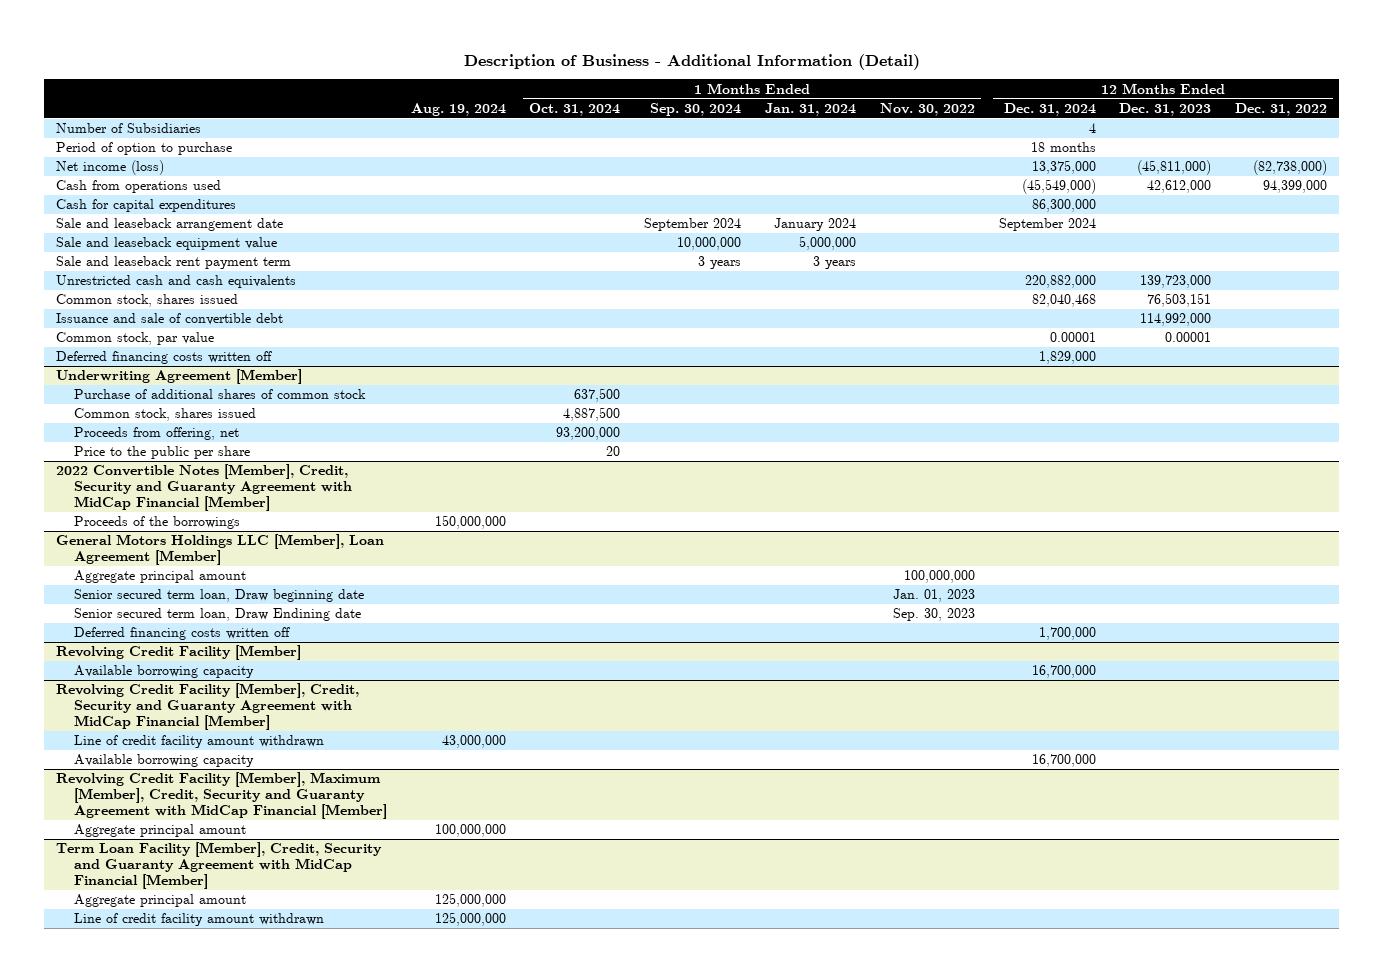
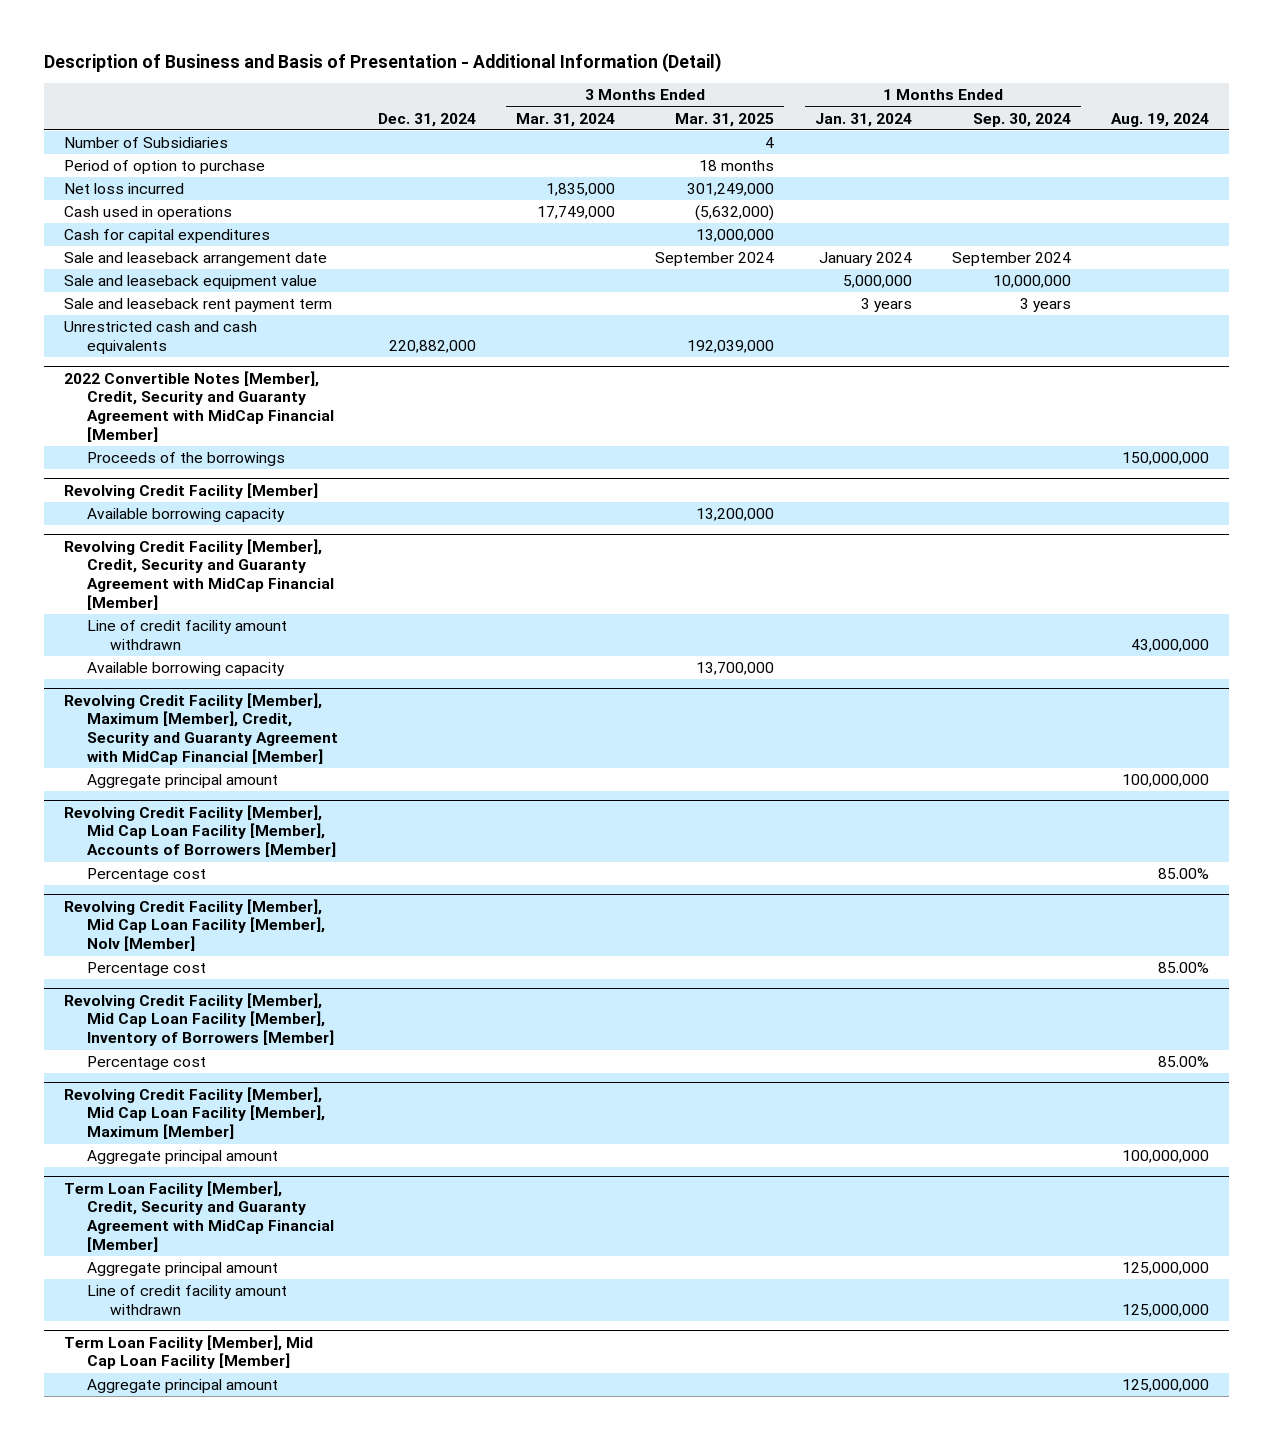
- Description of Business - Additional Information (Detail)
+ Description of Business and Basis of Presentation - Additional Information (Detail)
- | Aug. 19, 2024 | 1 Months Ended Oct. 31, 2024 | 1 Months Ended Sep. 30, 2024 | 1 Months Ended Jan. 31, 2024 | 1 Months Ended Nov. 30, 2022 | 12 Months Ended Dec. 31, 2024 | 12 Months Ended Dec. 31, 2023 | 12 Months Ended Dec. 31, 2022
+ | Dec. 31, 2024 | 3 Months Ended Mar. 31, 2024 | 3 Months Ended Mar. 31, 2025 | 1 Months Ended Jan. 31, 2024 | 1 Months Ended Sep. 30, 2024 | Aug. 19, 2024
- Net income (loss) | | | | | | 13,375,000 | (45,811,000) | (82,738,000)
- Cash from operations used | | | | | | (45,549,000) | 42,612,000 | 94,399,000
+ Net loss incurred | | 1,835,000 | 301,249,000 | | |
+ Cash used in operations | | 17,749,000 | (5,632,000) | | |
- Common stock, shares issued | | | | | | 82,040,468 | 76,503,151 |
- Issuance and sale of convertible debt | | | | | | | 114,992,000 |
- Common stock, par value | | | | | | 0.00001 | 0.00001 |
- Deferred financing costs written off | | | | | | 1,829,000 | |
- Underwriting Agreement [Member]
- Purchase of additional shares of common stock | | 637,500 | | | | | |
- Common stock, shares issued | | 4,887,500 | | | | | |
- Proceeds from offering, net | | 93,200,000 | | | | | |
- Price to the public per share | | 20 | | | | | |
- General Motors Holdings LLC [Member], Loan Agreement [Member]
- Aggregate principal amount | | | | | 100,000,000 | | |
- Senior secured term loan, Draw beginning date | | | | | Jan. 01, 2023 | | |
- Senior secured term loan, Draw Endining date | | | | | Sep. 30, 2023 | | |
- Deferred financing costs written off | | | | | | 1,700,000 | |
+ Revolving Credit Facility [Member], Mid Cap Loan Facility [Member], Accounts of Borrowers [Member]
+ Percentage cost | | | | | | 85.00%
+ Revolving Credit Facility [Member], Mid Cap Loan Facility [Member], Nolv [Member]
+ Percentage cost | | | | | | 85.00%
+ Revolving Credit Facility [Member], Mid Cap Loan Facility [Member], Inventory of Borrowers [Member]
+ Percentage cost | | | | | | 85.00%
+ Revolving Credit Facility [Member], Mid Cap Loan Facility [Member], Maximum [Member]
+ Aggregate principal amount | | | | | | 100,000,000
+ Term Loan Facility [Member], Mid Cap Loan Facility [Member]
+ Aggregate principal amount | | | | | | 125,000,000

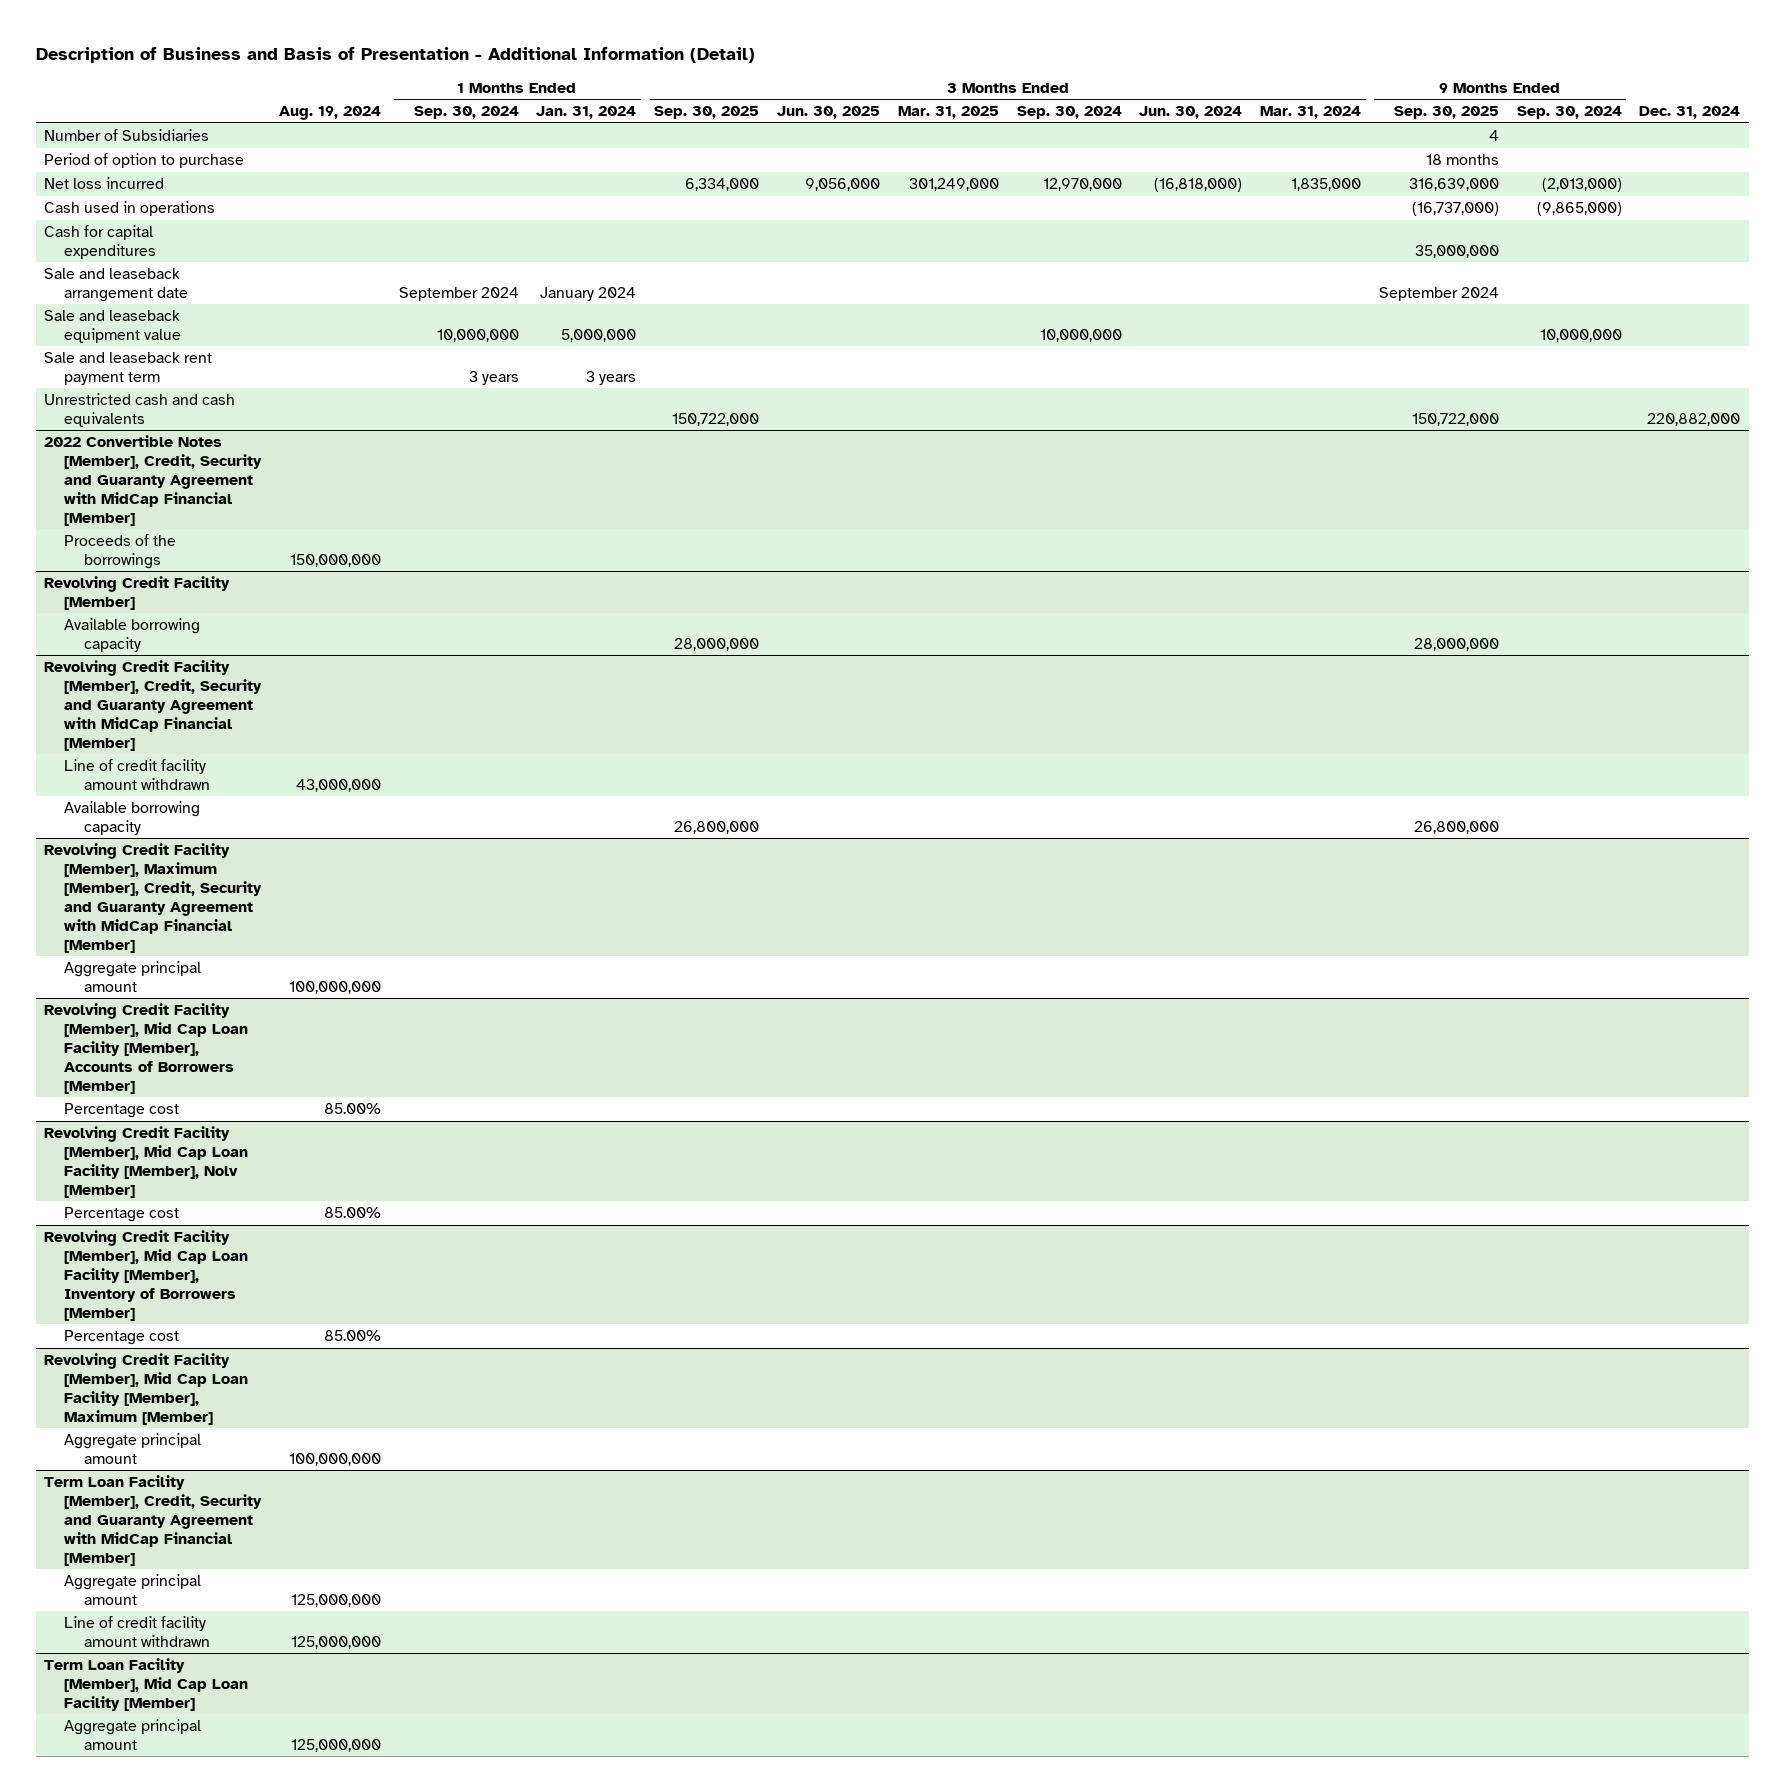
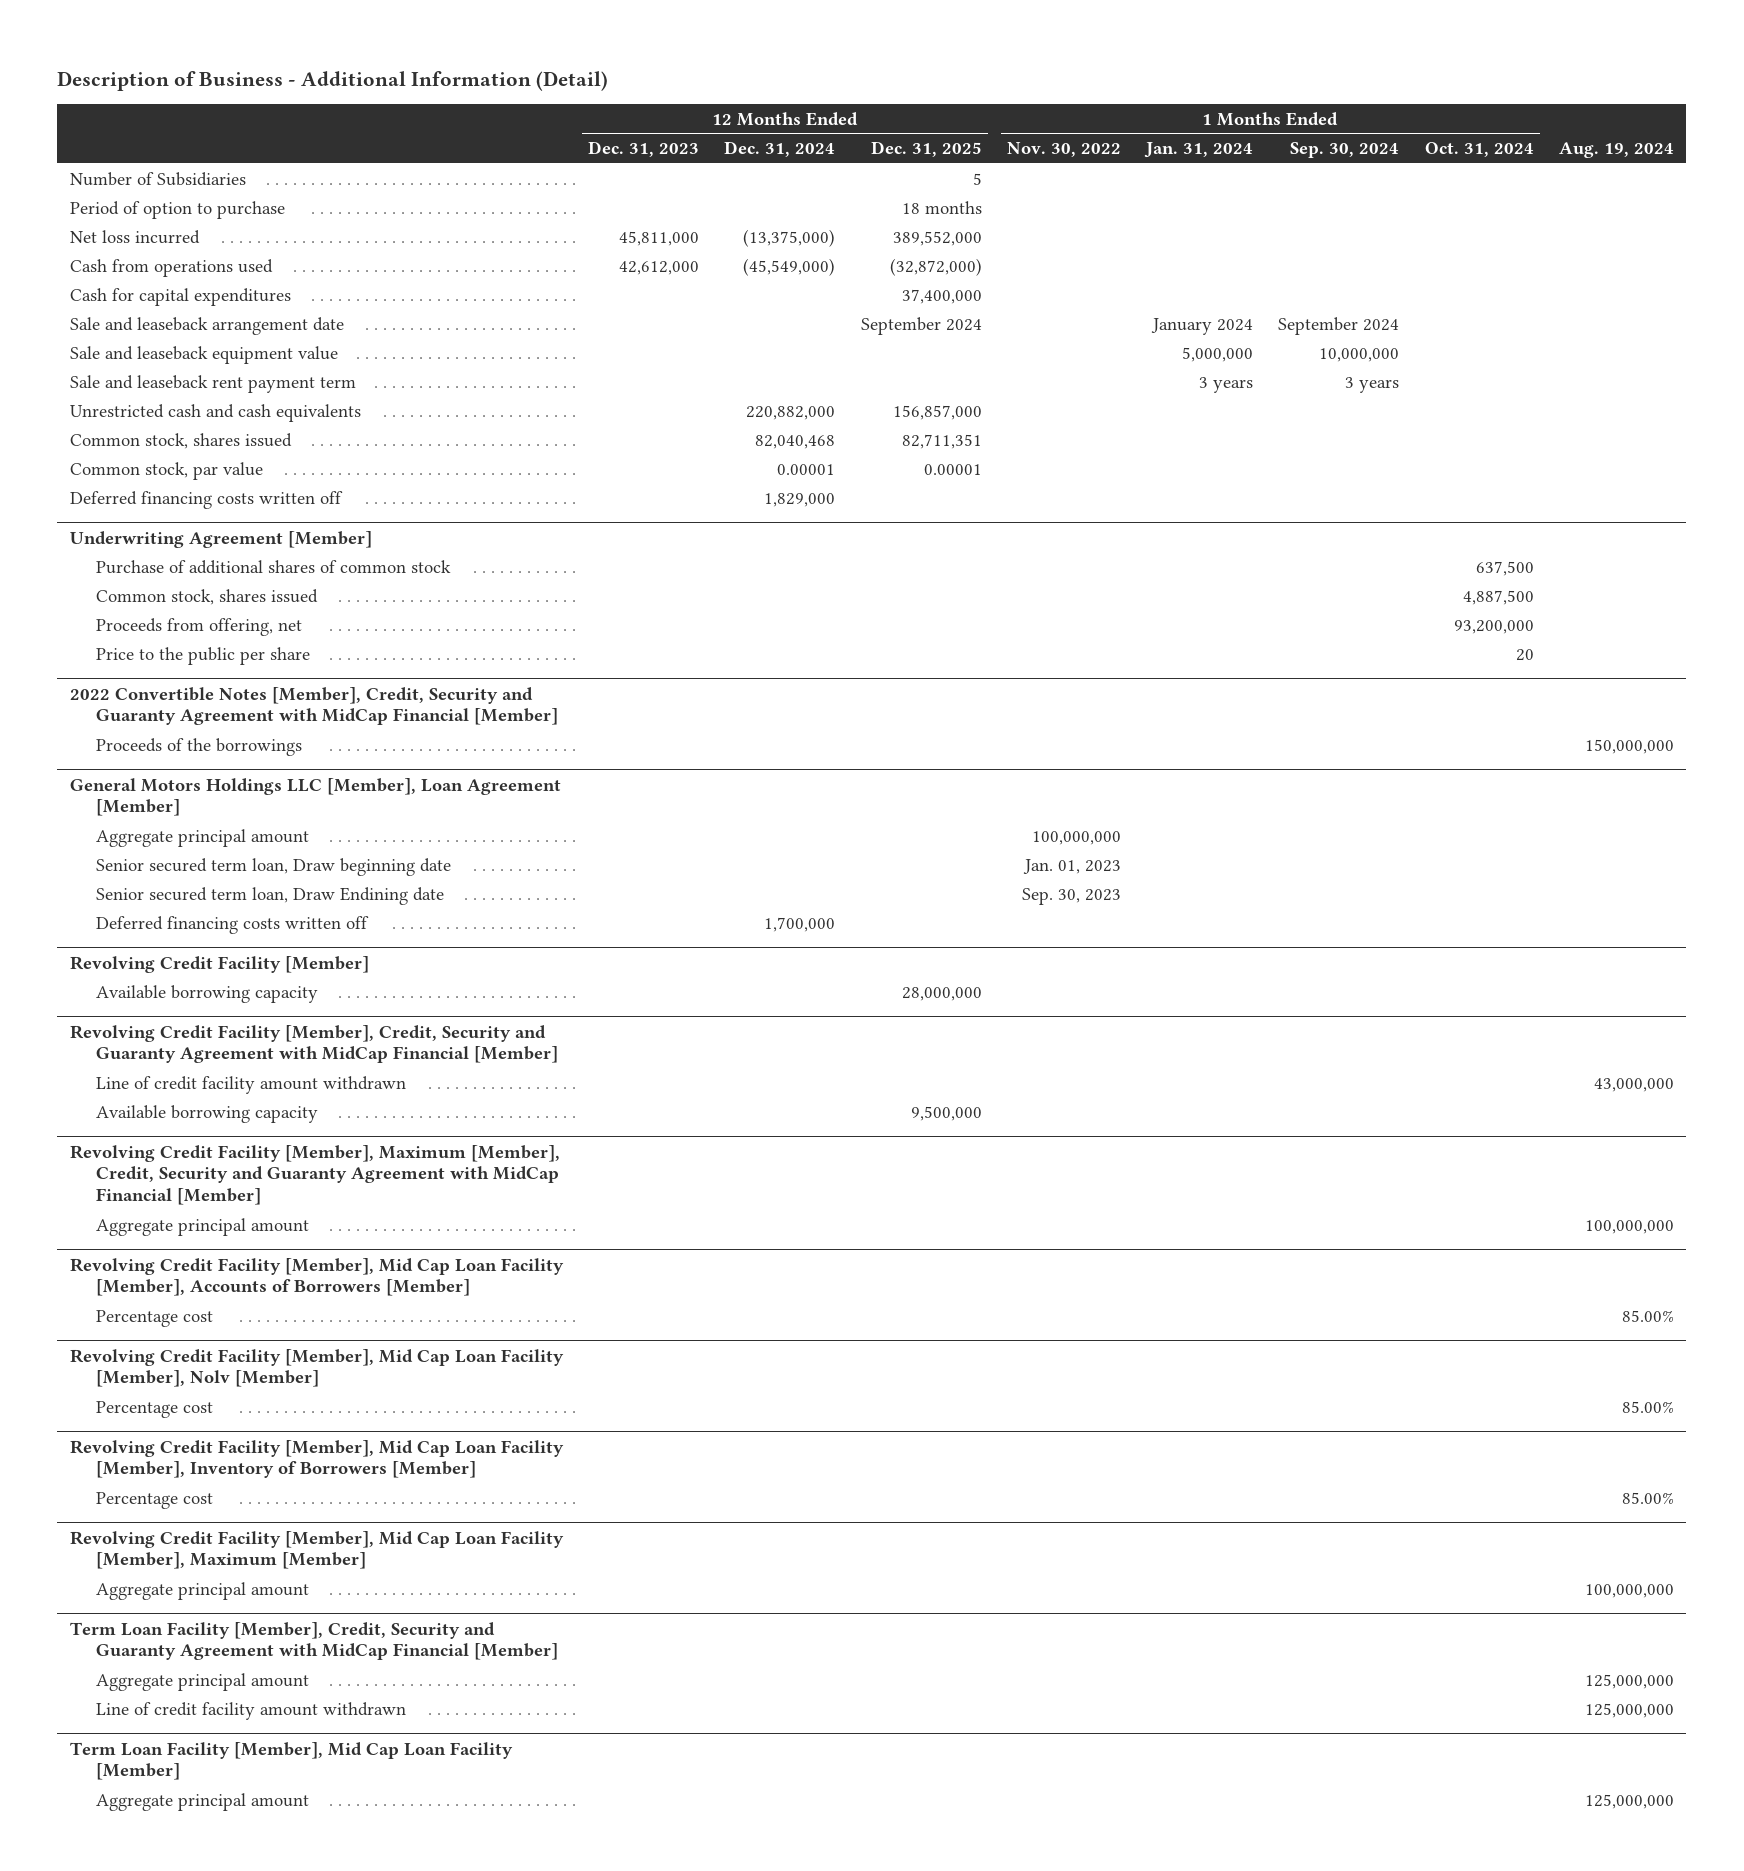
- Description of Business and Basis of Presentation - Additional Information (Detail)
+ Description of Business - Additional Information (Detail)
- | Aug. 19, 2024 | 1 Months Ended Sep. 30, 2024 | 1 Months Ended Jan. 31, 2024 | 3 Months Ended Sep. 30, 2025 | 3 Months Ended Jun. 30, 2025 | 3 Months Ended Mar. 31, 2025 | 3 Months Ended Sep. 30, 2024 | 3 Months Ended Jun. 30, 2024 | 3 Months Ended Mar. 31, 2024 | 9 Months Ended Sep. 30, 2025 | 9 Months Ended Sep. 30, 2024 | Dec. 31, 2024
+ | 12 Months Ended Dec. 31, 2023 | 12 Months Ended Dec. 31, 2024 | 12 Months Ended Dec. 31, 2025 | 1 Months Ended Nov. 30, 2022 | 1 Months Ended Jan. 31, 2024 | 1 Months Ended Sep. 30, 2024 | 1 Months Ended Oct. 31, 2024 | Aug. 19, 2024
- Cash used in operations | | | | | | | | | | (16,737,000) | (9,865,000) |
+ Cash from operations used | 42,612,000 | (45,549,000) | (32,872,000) | | | | |
+ Common stock, shares issued | | 82,040,468 | 82,711,351 | | | | |
+ Common stock, par value | | 0.00001 | 0.00001 | | | | |
+ Deferred financing costs written off | | 1,829,000 | | | | | |
+ Underwriting Agreement [Member]
+ Purchase of additional shares of common stock | | | | | | | 637,500 |
+ Common stock, shares issued | | | | | | | 4,887,500 |
+ Proceeds from offering, net | | | | | | | 93,200,000 |
+ Price to the public per share | | | | | | | 20 |
+ General Motors Holdings LLC [Member], Loan Agreement [Member]
+ Aggregate principal amount | | | | 100,000,000 | | | |
+ Senior secured term loan, Draw beginning date | | | | Jan. 01, 2023 | | | |
+ Senior secured term loan, Draw Endining date | | | | Sep. 30, 2023 | | | |
+ Deferred financing costs written off | | 1,700,000 | | | | | |

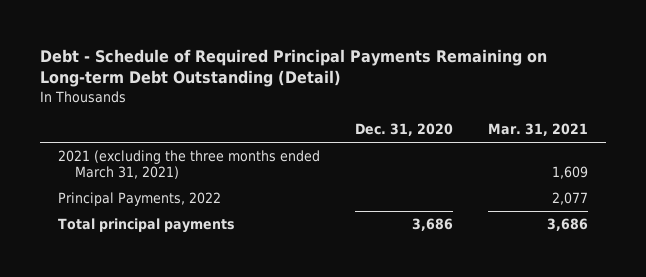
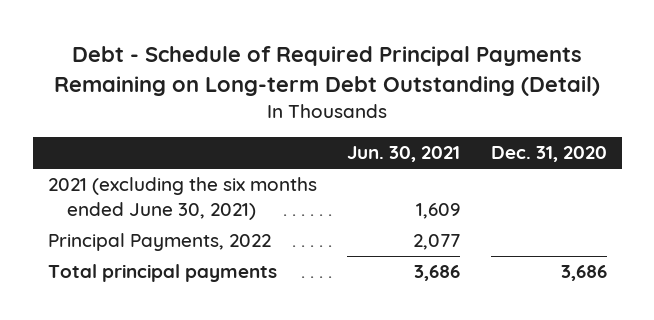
- | Dec. 31, 2020 | Mar. 31, 2021
+ | Jun. 30, 2021 | Dec. 31, 2020
- 2021 (excluding the three months ended March 31, 2021) | | 1,609
+ 2021 (excluding the six months ended June 30, 2021) | 1,609 |

